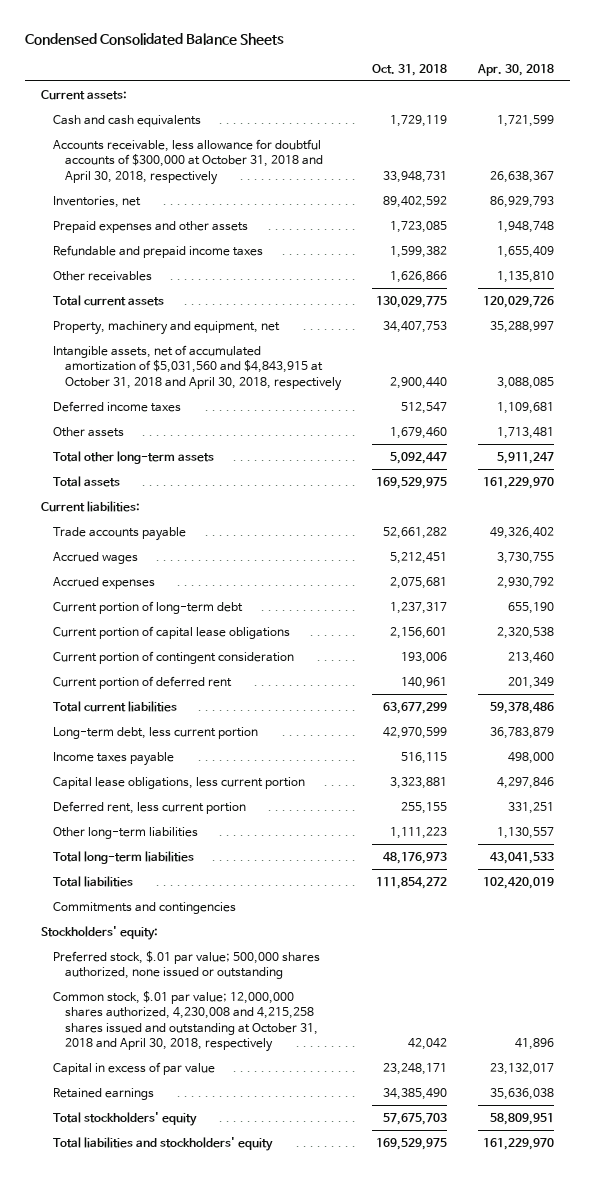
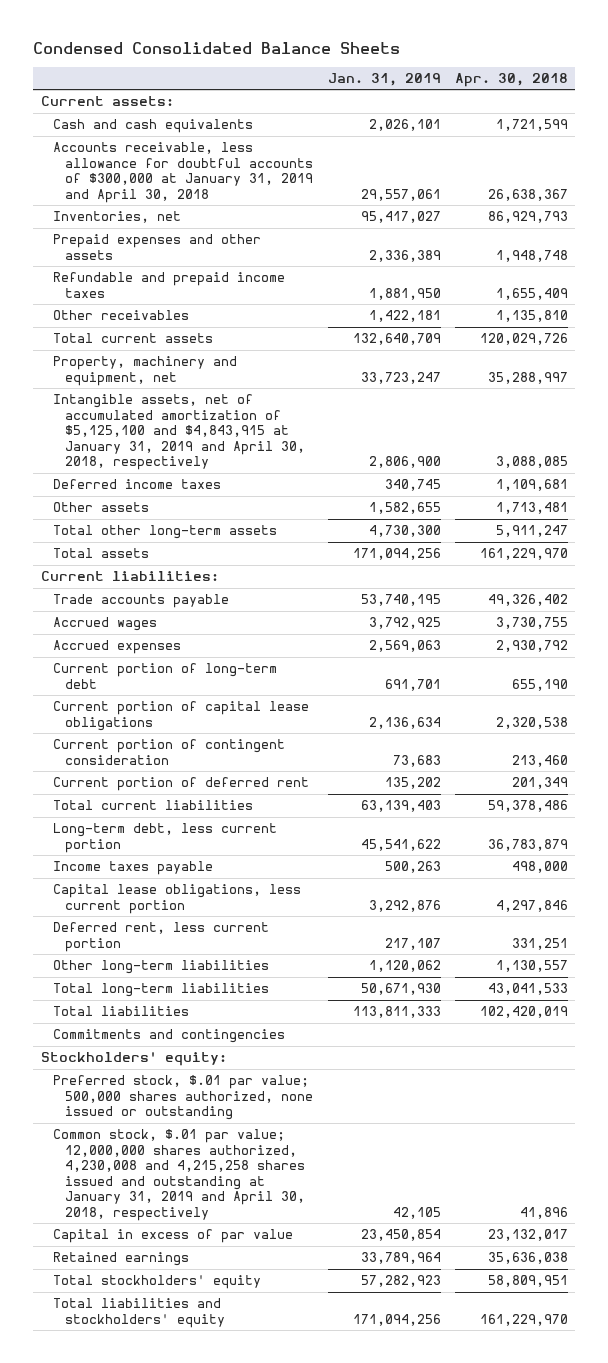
- | Oct. 31, 2018 | Apr. 30, 2018
+ | Jan. 31, 2019 | Apr. 30, 2018
- Accounts receivable, less allowance for doubtful accounts of $300,000 at October 31, 2018 and April 30, 2018, respectively | 33,948,731 | 26,638,367
+ Accounts receivable, less allowance for doubtful accounts of $300,000 at January 31, 2019 and April 30, 2018 | 29,557,061 | 26,638,367
- Intangible assets, net of accumulated amortization of $5,031,560 and $4,843,915 at October 31, 2018 and April 30, 2018, respectively | 2,900,440 | 3,088,085
+ Intangible assets, net of accumulated amortization of $5,125,100 and $4,843,915 at January 31, 2019 and April 30, 2018, respectively | 2,806,900 | 3,088,085
- Common stock, $.01 par value; 12,000,000 shares authorized, 4,230,008 and 4,215,258 shares issued and outstanding at October 31, 2018 and April 30, 2018, respectively | 42,042 | 41,896
+ Common stock, $.01 par value; 12,000,000 shares authorized, 4,230,008 and 4,215,258 shares issued and outstanding at January 31, 2019 and April 30, 2018, respectively | 42,105 | 41,896

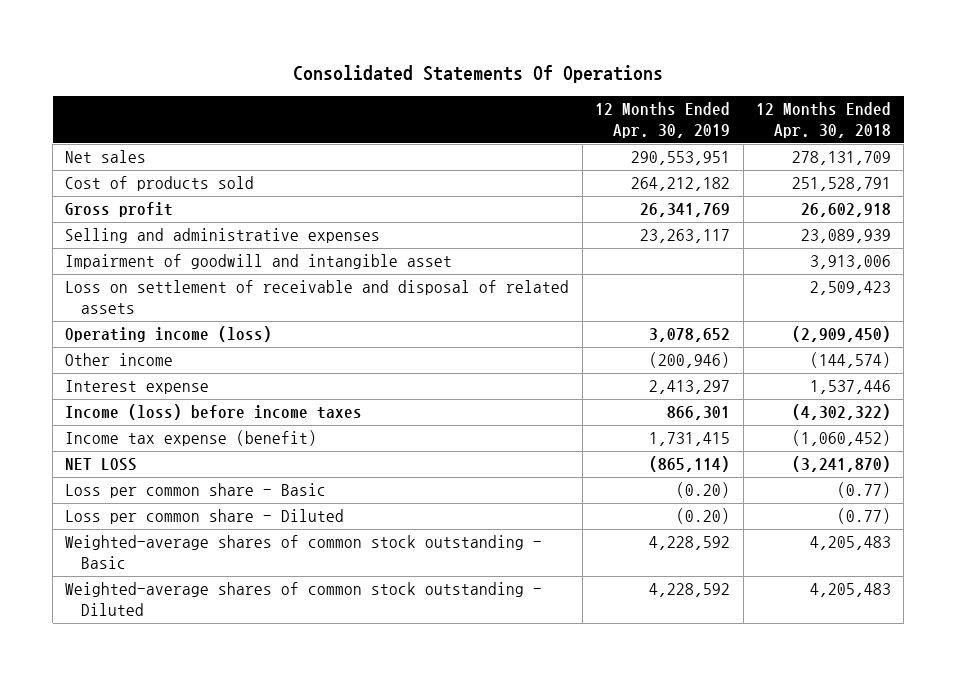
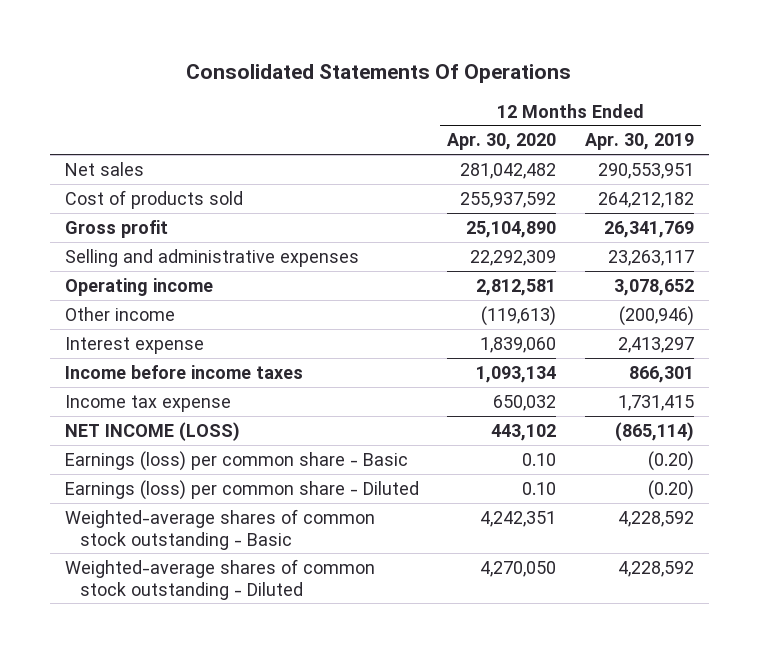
- | 12 Months Ended Apr. 30, 2019 | 12 Months Ended Apr. 30, 2018
+ | 12 Months Ended Apr. 30, 2020 | 12 Months Ended Apr. 30, 2019
- Impairment of goodwill and intangible asset | | 3,913,006
- Loss on settlement of receivable and disposal of related assets | | 2,509,423
- Operating income (loss) | 3,078,652 | (2,909,450)
+ Operating income | 2,812,581 | 3,078,652
- Income (loss) before income taxes | 866,301 | (4,302,322)
- Income tax expense (benefit) | 1,731,415 | (1,060,452)
- NET LOSS | (865,114) | (3,241,870)
- Loss per common share - Basic | (0.20) | (0.77)
- Loss per common share - Diluted | (0.20) | (0.77)
+ Income before income taxes | 1,093,134 | 866,301
+ Income tax expense | 650,032 | 1,731,415
+ NET INCOME (LOSS) | 443,102 | (865,114)
+ Earnings (loss) per common share - Basic | 0.10 | (0.20)
+ Earnings (loss) per common share - Diluted | 0.10 | (0.20)

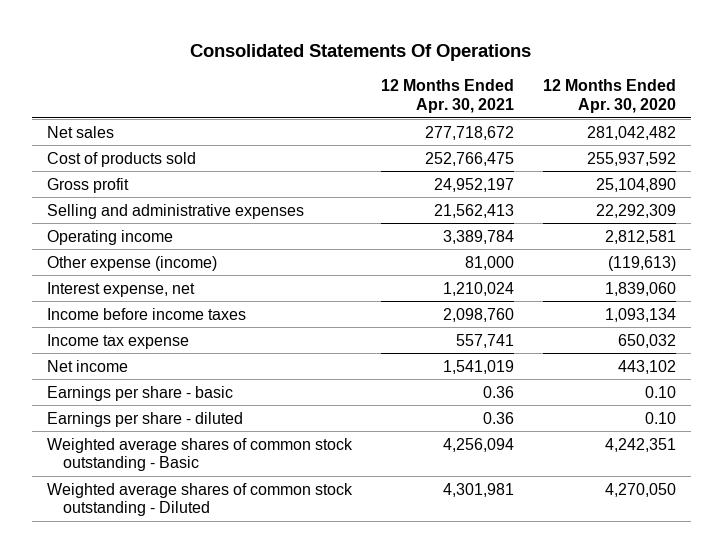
- | 12 Months Ended Apr. 30, 2020 | 12 Months Ended Apr. 30, 2019
+ | 12 Months Ended Apr. 30, 2021 | 12 Months Ended Apr. 30, 2020
- Other income | (119,613) | (200,946)
- Interest expense | 1,839,060 | 2,413,297
+ Other expense (income) | 81,000 | (119,613)
+ Interest expense, net | 1,210,024 | 1,839,060
- NET INCOME (LOSS) | 443,102 | (865,114)
- Earnings (loss) per common share - Basic | 0.10 | (0.20)
- Earnings (loss) per common share - Diluted | 0.10 | (0.20)
- Weighted-average shares of common stock outstanding - Basic | 4,242,351 | 4,228,592
- Weighted-average shares of common stock outstanding - Diluted | 4,270,050 | 4,228,592
+ Net income | 1,541,019 | 443,102
+ Earnings per share - basic | 0.36 | 0.10
+ Earnings per share - diluted | 0.36 | 0.10
+ Weighted average shares of common stock outstanding - Basic | 4,256,094 | 4,242,351
+ Weighted average shares of common stock outstanding - Diluted | 4,301,981 | 4,270,050

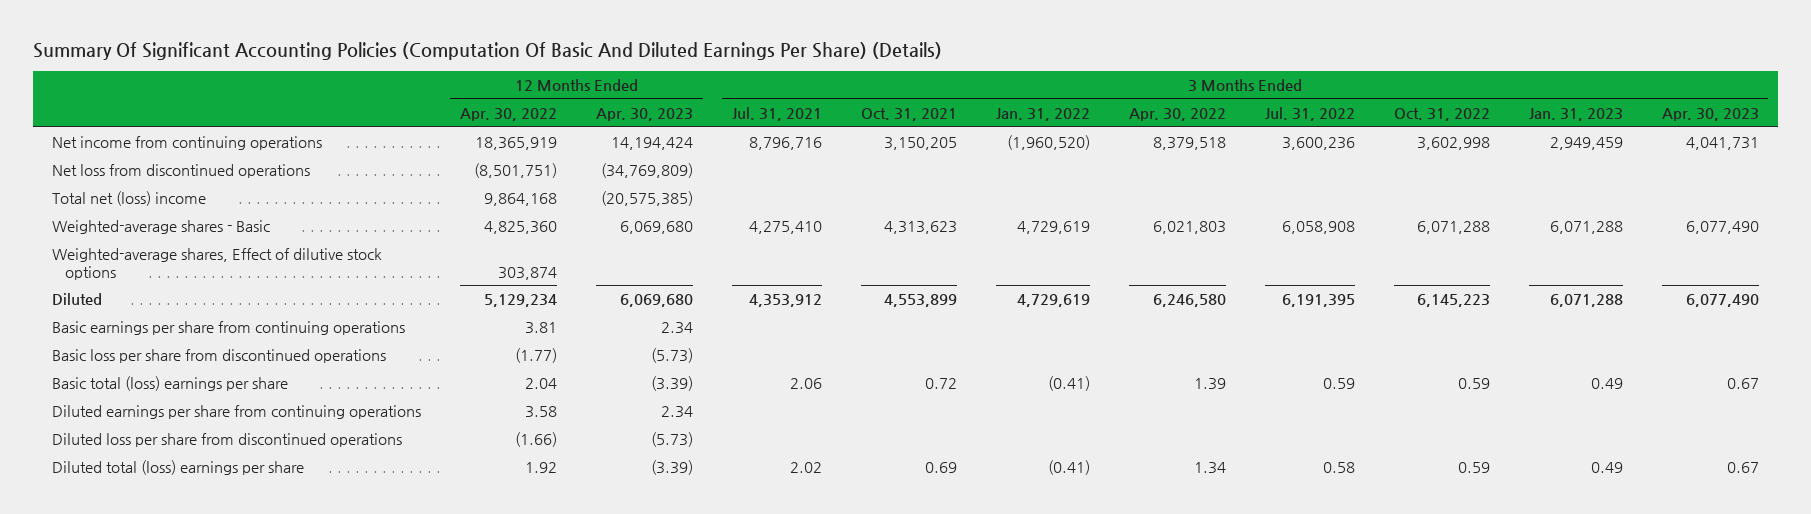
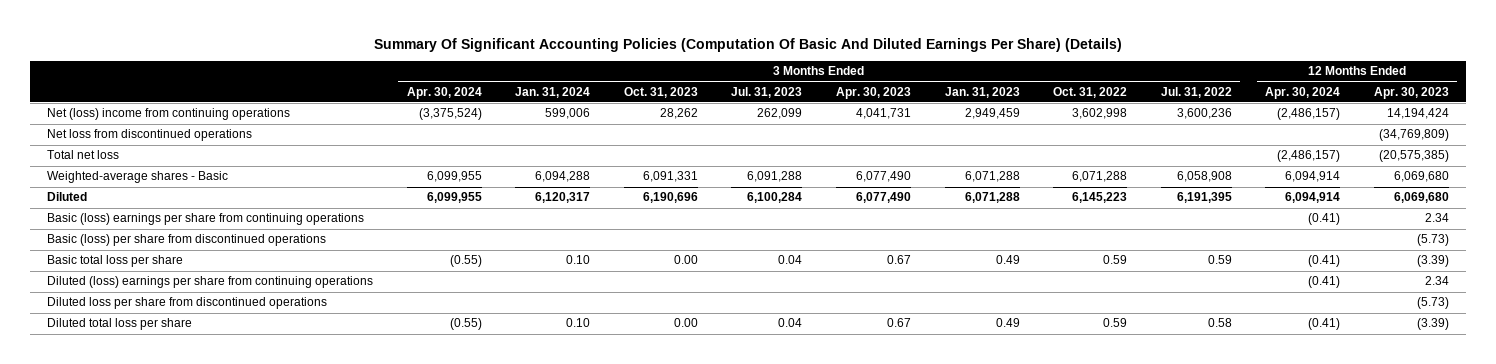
- | 12 Months Ended Apr. 30, 2022 | 12 Months Ended Apr. 30, 2023 | 3 Months Ended Jul. 31, 2021 | 3 Months Ended Oct. 31, 2021 | 3 Months Ended Jan. 31, 2022 | 3 Months Ended Apr. 30, 2022 | 3 Months Ended Jul. 31, 2022 | 3 Months Ended Oct. 31, 2022 | 3 Months Ended Jan. 31, 2023 | 3 Months Ended Apr. 30, 2023
+ | 3 Months Ended Apr. 30, 2024 | 3 Months Ended Jan. 31, 2024 | 3 Months Ended Oct. 31, 2023 | 3 Months Ended Jul. 31, 2023 | 3 Months Ended Apr. 30, 2023 | 3 Months Ended Jan. 31, 2023 | 3 Months Ended Oct. 31, 2022 | 3 Months Ended Jul. 31, 2022 | 12 Months Ended Apr. 30, 2024 | 12 Months Ended Apr. 30, 2023
- Net income from continuing operations | 18,365,919 | 14,194,424 | 8,796,716 | 3,150,205 | (1,960,520) | 8,379,518 | 3,600,236 | 3,602,998 | 2,949,459 | 4,041,731
+ Net (loss) income from continuing operations | (3,375,524) | 599,006 | 28,262 | 262,099 | 4,041,731 | 2,949,459 | 3,602,998 | 3,600,236 | (2,486,157) | 14,194,424
- Total net (loss) income | 9,864,168 | (20,575,385) | | | | | | | |
+ Total net loss | | | | | | | | | (2,486,157) | (20,575,385)
- Weighted-average shares, Effect of dilutive stock options | 303,874 | | | | | | | | |
- Basic earnings per share from continuing operations | 3.81 | 2.34 | | | | | | | |
- Basic loss per share from discontinued operations | (1.77) | (5.73) | | | | | | | |
- Basic total (loss) earnings per share | 2.04 | (3.39) | 2.06 | 0.72 | (0.41) | 1.39 | 0.59 | 0.59 | 0.49 | 0.67
- Diluted earnings per share from continuing operations | 3.58 | 2.34 | | | | | | | |
+ Basic (loss) earnings per share from continuing operations | | | | | | | | | (0.41) | 2.34
+ Basic (loss) per share from discontinued operations | | | | | | | | | | (5.73)
+ Basic total loss per share | (0.55) | 0.10 | 0.00 | 0.04 | 0.67 | 0.49 | 0.59 | 0.59 | (0.41) | (3.39)
+ Diluted (loss) earnings per share from continuing operations | | | | | | | | | (0.41) | 2.34
- Diluted total (loss) earnings per share | 1.92 | (3.39) | 2.02 | 0.69 | (0.41) | 1.34 | 0.58 | 0.59 | 0.49 | 0.67
+ Diluted total loss per share | (0.55) | 0.10 | 0.00 | 0.04 | 0.67 | 0.49 | 0.59 | 0.58 | (0.41) | (3.39)

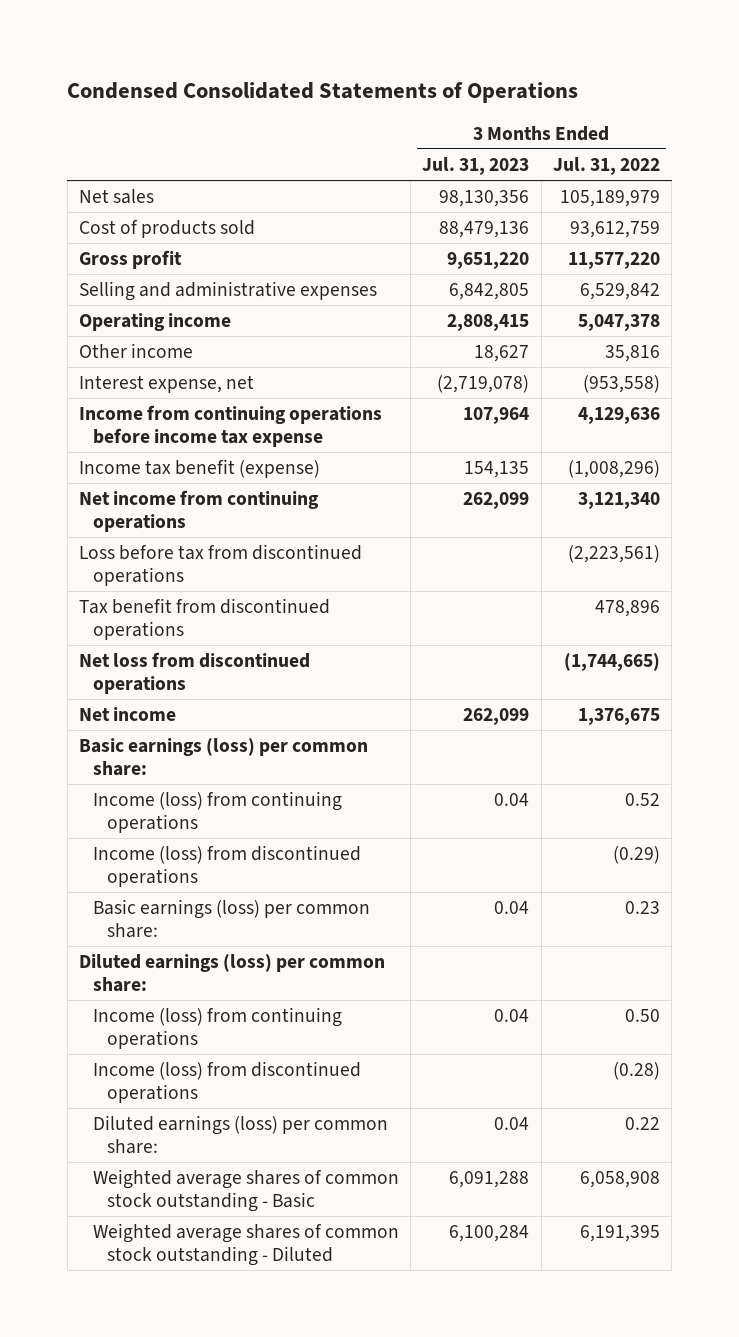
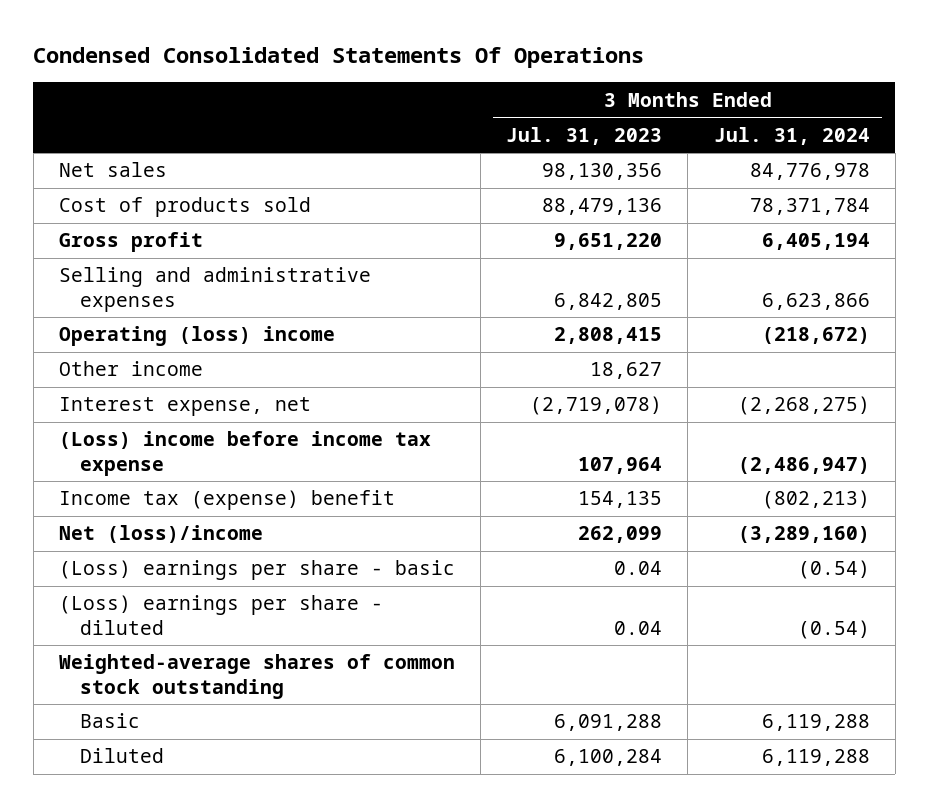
- Condensed Consolidated Statements of Operations
+ Condensed Consolidated Statements Of Operations
- | 3 Months Ended Jul. 31, 2023 | 3 Months Ended Jul. 31, 2022
+ | 3 Months Ended Jul. 31, 2023 | 3 Months Ended Jul. 31, 2024
- Operating income | 2,808,415 | 5,047,378
+ Operating (loss) income | 2,808,415 | (218,672)
- Income from continuing operations before income tax expense | 107,964 | 4,129,636
- Income tax benefit (expense) | 154,135 | (1,008,296)
- Net income from continuing operations | 262,099 | 3,121,340
- Loss before tax from discontinued operations | | (2,223,561)
- Tax benefit from discontinued operations | | 478,896
- Net loss from discontinued operations | | (1,744,665)
- Net income | 262,099 | 1,376,675
- Basic earnings (loss) per common share:
- Income (loss) from continuing operations | 0.04 | 0.52
- Income (loss) from discontinued operations | | (0.29)
- Basic earnings (loss) per common share: | 0.04 | 0.23
- Diluted earnings (loss) per common share:
- Income (loss) from continuing operations | 0.04 | 0.50
- Income (loss) from discontinued operations | | (0.28)
- Diluted earnings (loss) per common share: | 0.04 | 0.22
- Weighted average shares of common stock outstanding - Basic | 6,091,288 | 6,058,908
- Weighted average shares of common stock outstanding - Diluted | 6,100,284 | 6,191,395
+ (Loss) income before income tax expense | 107,964 | (2,486,947)
+ Income tax (expense) benefit | 154,135 | (802,213)
+ Net (loss)/income | 262,099 | (3,289,160)
+ (Loss) earnings per share - basic | 0.04 | (0.54)
+ (Loss) earnings per share - diluted | 0.04 | (0.54)
+ Weighted-average shares of common stock outstanding
+ Basic | 6,091,288 | 6,119,288
+ Diluted | 6,100,284 | 6,119,288

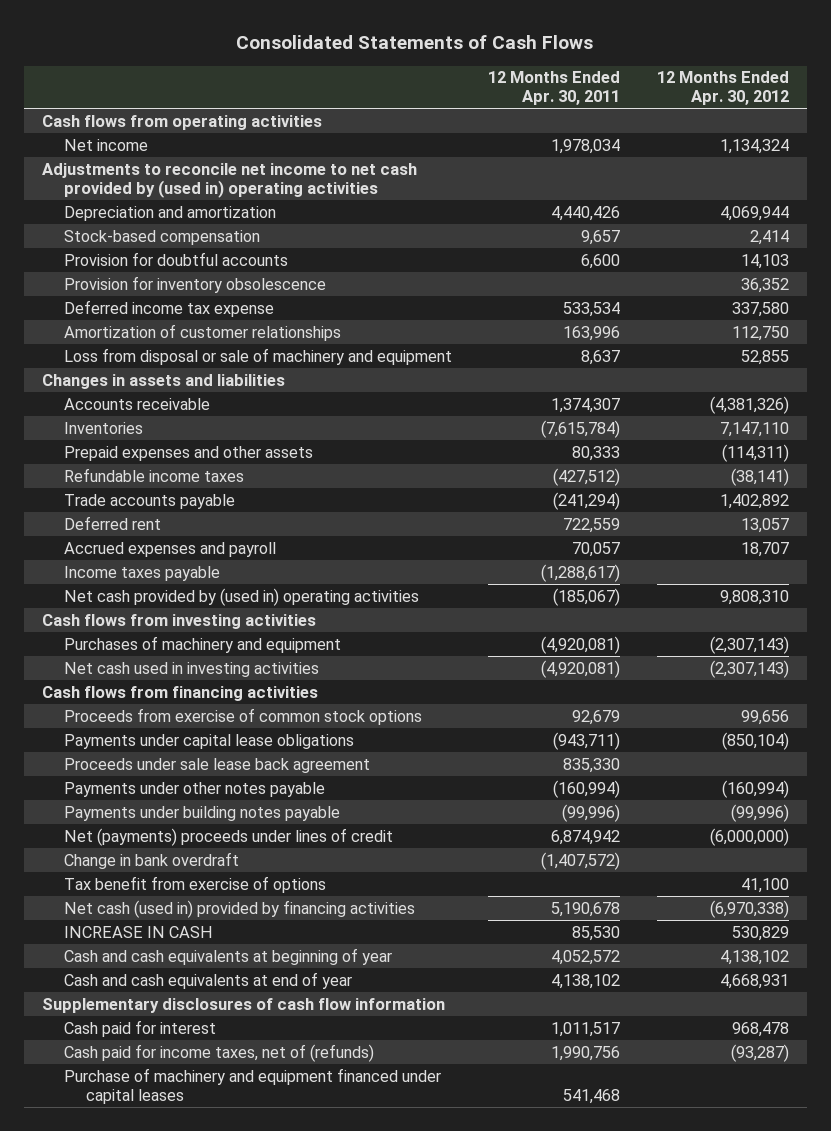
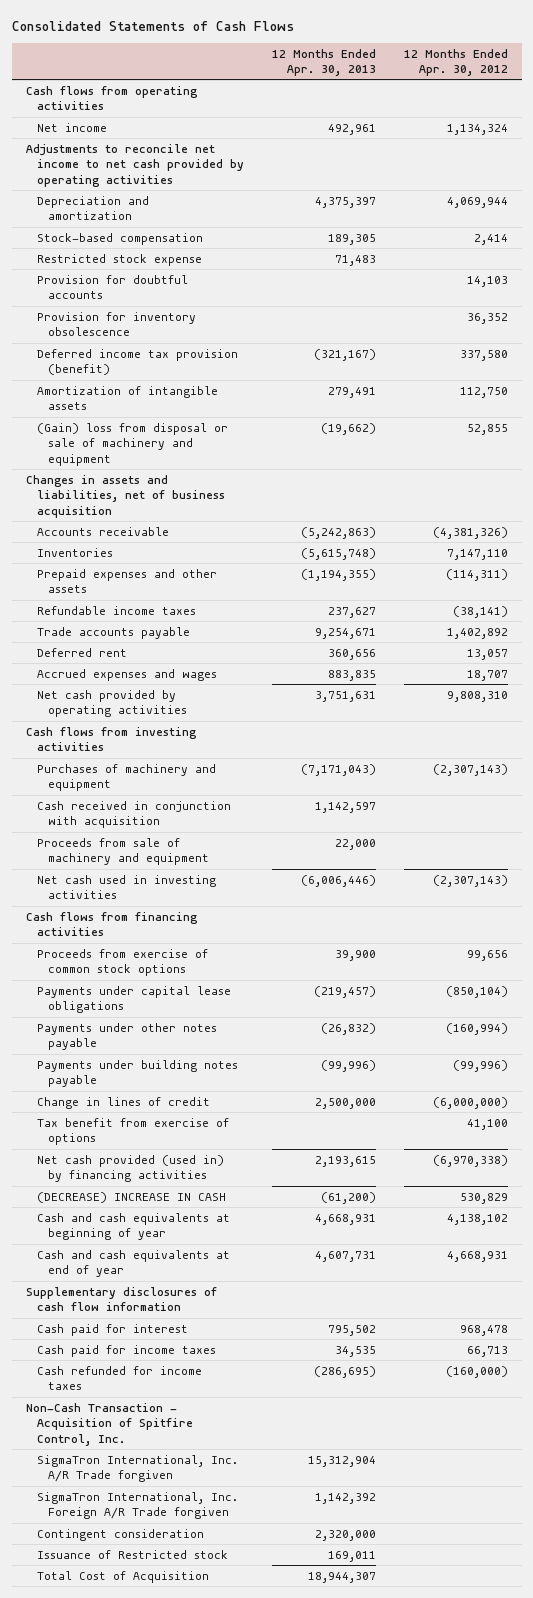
- | 12 Months Ended Apr. 30, 2011 | 12 Months Ended Apr. 30, 2012
+ | 12 Months Ended Apr. 30, 2013 | 12 Months Ended Apr. 30, 2012
- Adjustments to reconcile net income to net cash provided by (used in) operating activities
+ Adjustments to reconcile net income to net cash provided by operating activities
+ Restricted stock expense | 71,483 |
- Deferred income tax expense | 533,534 | 337,580
- Amortization of customer relationships | 163,996 | 112,750
- Loss from disposal or sale of machinery and equipment | 8,637 | 52,855
- Changes in assets and liabilities
+ Deferred income tax provision (benefit) | (321,167) | 337,580
+ Amortization of intangible assets | 279,491 | 112,750
+ (Gain) loss from disposal or sale of machinery and equipment | (19,662) | 52,855
+ Changes in assets and liabilities, net of business acquisition
- Accrued expenses and payroll | 70,057 | 18,707
- Income taxes payable | (1,288,617) |
- Net cash provided by (used in) operating activities | (185,067) | 9,808,310
+ Accrued expenses and wages | 883,835 | 18,707
+ Net cash provided by operating activities | 3,751,631 | 9,808,310
+ Cash received in conjunction with acquisition | 1,142,597 |
+ Proceeds from sale of machinery and equipment | 22,000 |
- Proceeds under sale lease back agreement | 835,330 |
- Net (payments) proceeds under lines of credit | 6,874,942 | (6,000,000)
- Change in bank overdraft | (1,407,572) |
+ Change in lines of credit | 2,500,000 | (6,000,000)
- Net cash (used in) provided by financing activities | 5,190,678 | (6,970,338)
- INCREASE IN CASH | 85,530 | 530,829
+ Net cash provided (used in) by financing activities | 2,193,615 | (6,970,338)
+ (DECREASE) INCREASE IN CASH | (61,200) | 530,829
- Cash paid for income taxes, net of (refunds) | 1,990,756 | (93,287)
- Purchase of machinery and equipment financed under capital leases | 541,468 |
+ Cash paid for income taxes | 34,535 | 66,713
+ Cash refunded for income taxes | (286,695) | (160,000)
+ Non-Cash Transaction - Acquisition of Spitfire Control, Inc.
+ SigmaTron International, Inc. A/R Trade forgiven | 15,312,904 |
+ SigmaTron International, Inc. Foreign A/R Trade forgiven | 1,142,392 |
+ Contingent consideration | 2,320,000 |
+ Issuance of Restricted stock | 169,011 |
+ Total Cost of Acquisition | 18,944,307 |

